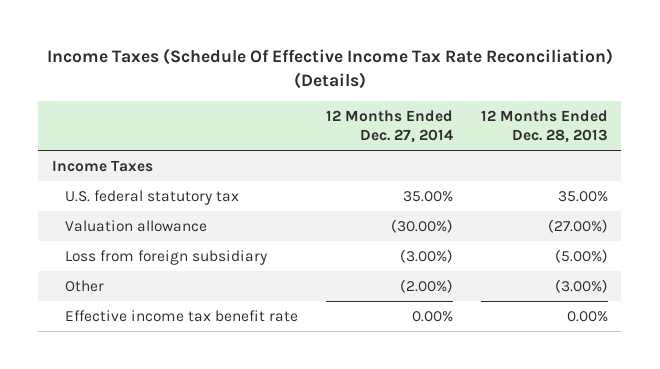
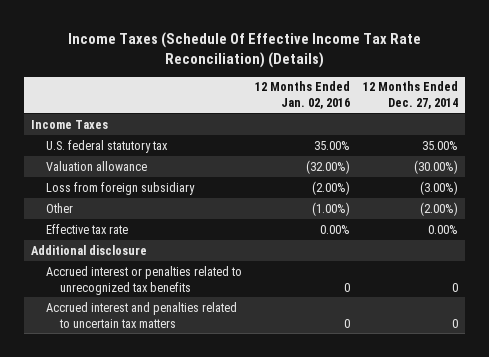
- | 12 Months Ended Dec. 27, 2014 | 12 Months Ended Dec. 28, 2013
+ | 12 Months Ended Jan. 02, 2016 | 12 Months Ended Dec. 27, 2014
- Effective income tax benefit rate | 0.00% | 0.00%
+ Effective tax rate | 0.00% | 0.00%
+ Additional disclosure
+ Accrued interest or penalties related to unrecognized tax benefits | 0 | 0
+ Accrued interest and penalties related to uncertain tax matters | 0 | 0

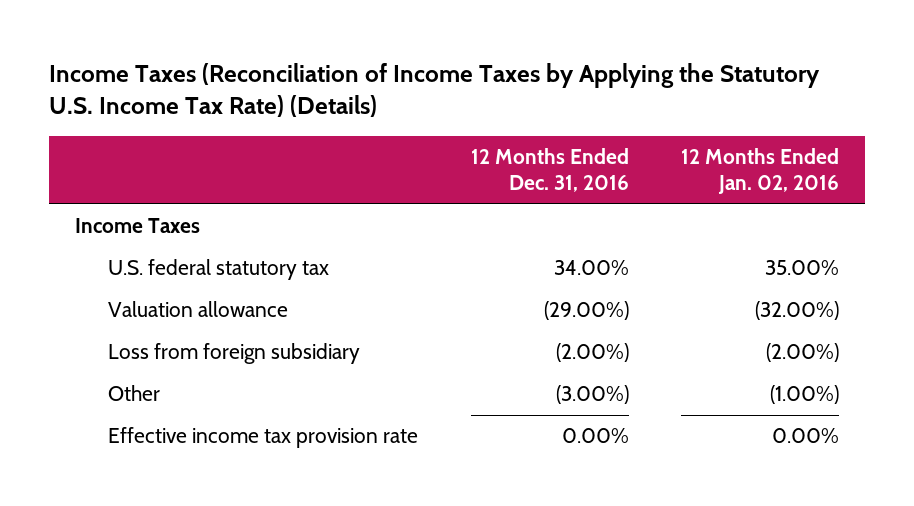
- Income Taxes (Schedule Of Effective Income Tax Rate Reconciliation) (Details)
+ Income Taxes (Reconciliation of Income Taxes by Applying the Statutory U.S. Income Tax Rate) (Details)
- | 12 Months Ended Jan. 02, 2016 | 12 Months Ended Dec. 27, 2014
+ | 12 Months Ended Dec. 31, 2016 | 12 Months Ended Jan. 02, 2016
- Effective tax rate | 0.00% | 0.00%
- Additional disclosure
- Accrued interest or penalties related to unrecognized tax benefits | 0 | 0
- Accrued interest and penalties related to uncertain tax matters | 0 | 0
+ Effective income tax provision rate | 0.00% | 0.00%

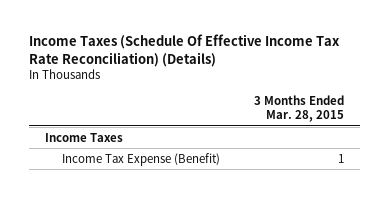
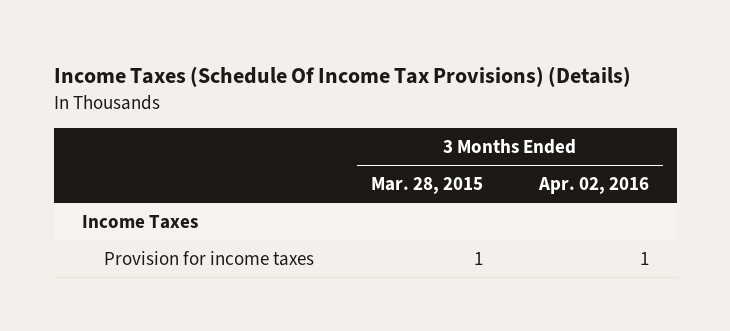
- Income Taxes (Schedule Of Effective Income Tax Rate Reconciliation) (Details)
+ Income Taxes (Schedule Of Income Tax Provisions) (Details)
- | 3 Months Ended Mar. 28, 2015
+ | 3 Months Ended Mar. 28, 2015 | 3 Months Ended Apr. 02, 2016
- Income Tax Expense (Benefit) | 1
+ Provision for income taxes | 1 | 1

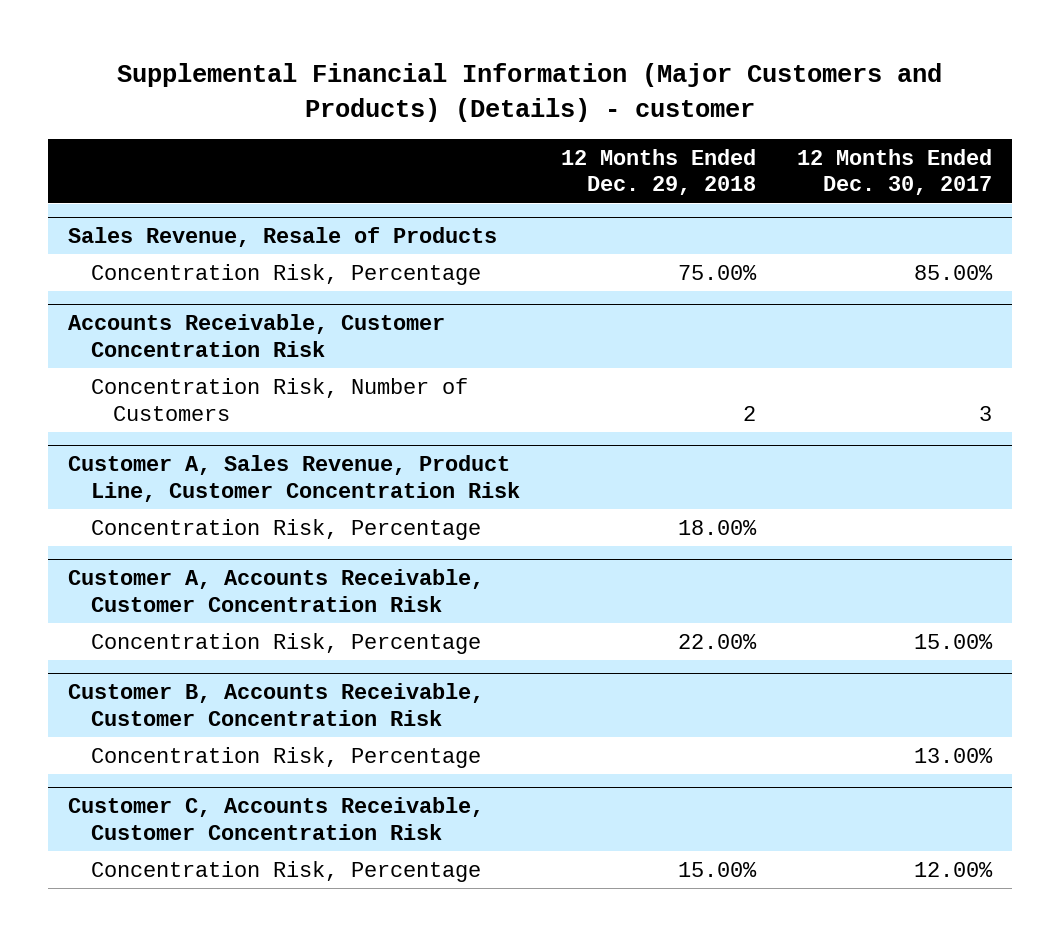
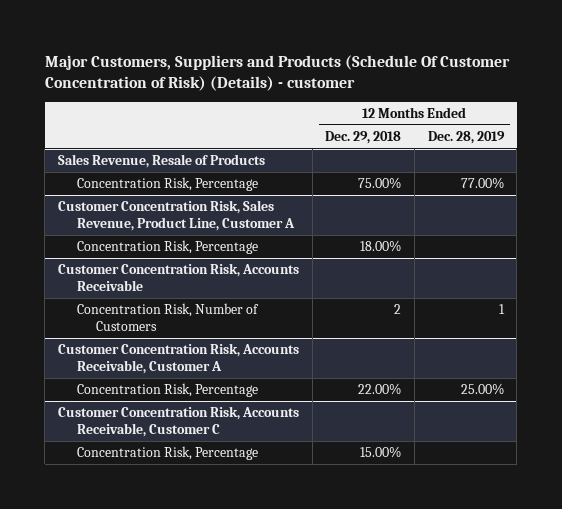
- Supplemental Financial Information (Major Customers and Products) (Details) - customer
+ Major Customers, Suppliers and Products (Schedule Of Customer Concentration of Risk) (Details) - customer
- | 12 Months Ended Dec. 29, 2018 | 12 Months Ended Dec. 30, 2017
+ | 12 Months Ended Dec. 29, 2018 | 12 Months Ended Dec. 28, 2019
- Accounts Receivable, Customer Concentration Risk
- Concentration Risk, Number of Customers | 2 | 3
- Customer A, Sales Revenue, Product Line, Customer Concentration Risk
+ Customer Concentration Risk, Sales Revenue, Product Line, Customer A
- Customer A, Accounts Receivable, Customer Concentration Risk
+ Customer Concentration Risk, Accounts Receivable
+ Concentration Risk, Number of Customers | 2 | 1
+ Customer Concentration Risk, Accounts Receivable, Customer A
- Customer B, Accounts Receivable, Customer Concentration Risk
- Concentration Risk, Percentage | | 13.00%
- Customer C, Accounts Receivable, Customer Concentration Risk
+ Customer Concentration Risk, Accounts Receivable, Customer C

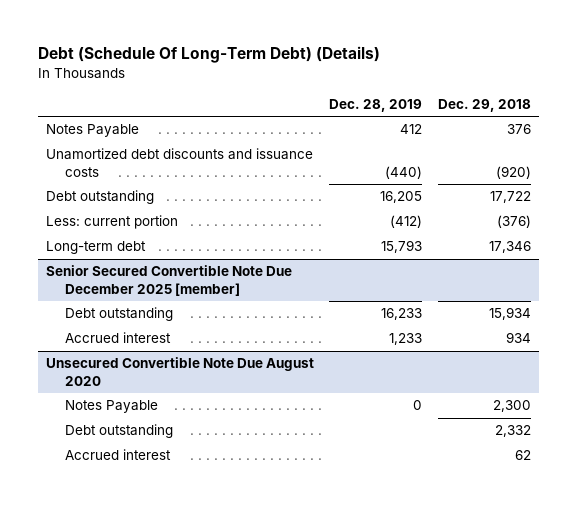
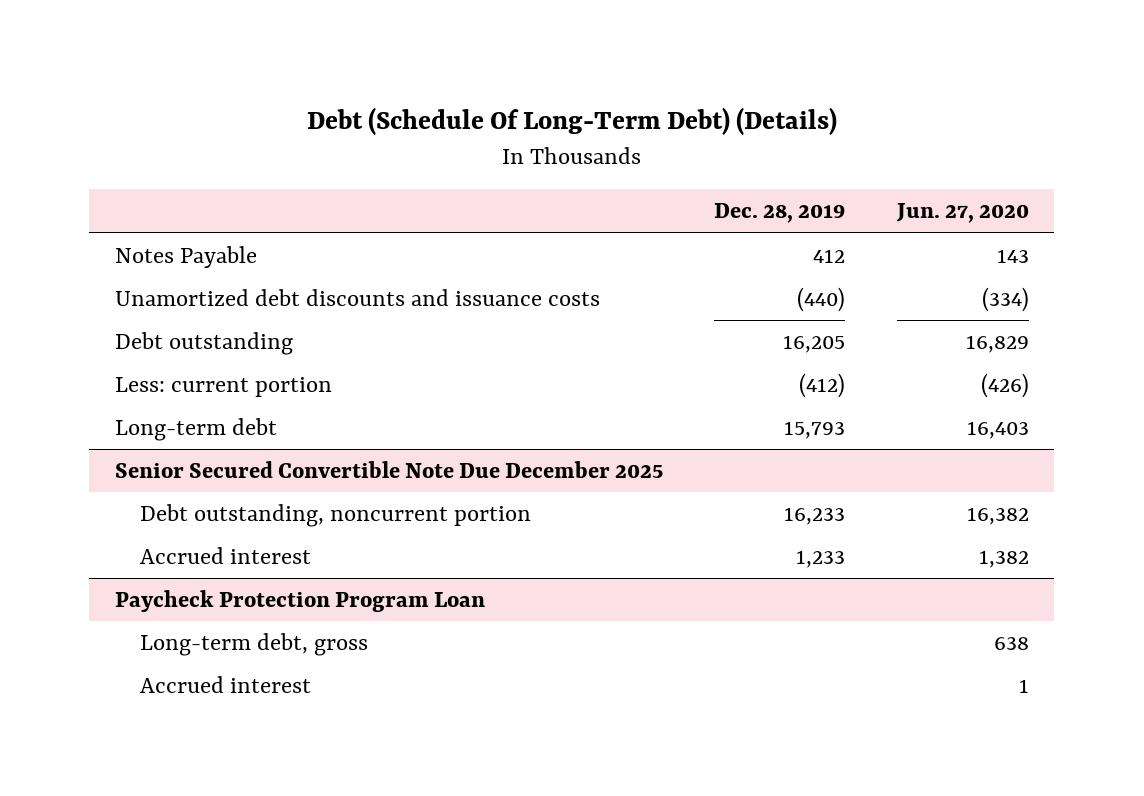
- | Dec. 28, 2019 | Dec. 29, 2018
+ | Dec. 28, 2019 | Jun. 27, 2020
- Senior Secured Convertible Note Due December 2025 [member]
- Debt outstanding | 16,233 | 15,934
+ Senior Secured Convertible Note Due December 2025
+ Debt outstanding, noncurrent portion | 16,233 | 16,382
- Unsecured Convertible Note Due August 2020
- Notes Payable | 0 | 2,300
- Debt outstanding | | 2,332
+ Paycheck Protection Program Loan
+ Long-term debt, gross | | 638

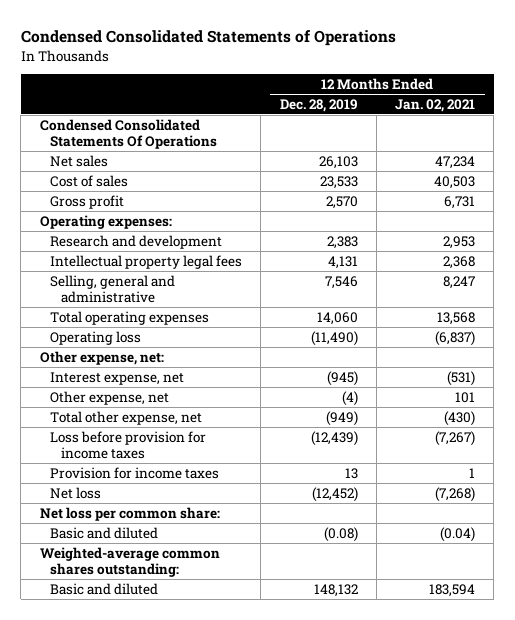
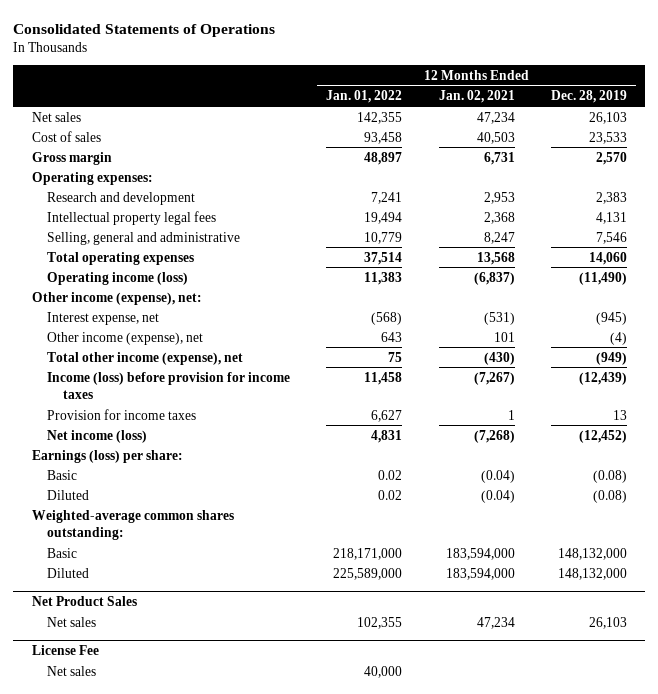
- Condensed Consolidated Statements of Operations
+ Consolidated Statements of Operations
- | 12 Months Ended Dec. 28, 2019 | 12 Months Ended Jan. 02, 2021
+ | 12 Months Ended Jan. 01, 2022 | 12 Months Ended Jan. 02, 2021 | 12 Months Ended Dec. 28, 2019
- Condensed Consolidated Statements Of Operations
- Gross profit | 2,570 | 6,731
+ Gross margin | 48,897 | 6,731 | 2,570
- Operating loss | (11,490) | (6,837)
- Other expense, net:
+ Operating income (loss) | 11,383 | (6,837) | (11,490)
+ Other income (expense), net:
- Other expense, net | (4) | 101
- Total other expense, net | (949) | (430)
- Loss before provision for income taxes | (12,439) | (7,267)
+ Other income (expense), net | 643 | 101 | (4)
+ Total other income (expense), net | 75 | (430) | (949)
+ Income (loss) before provision for income taxes | 11,458 | (7,267) | (12,439)
- Net loss | (12,452) | (7,268)
- Net loss per common share:
- Basic and diluted | (0.08) | (0.04)
+ Net income (loss) | 4,831 | (7,268) | (12,452)
+ Earnings (loss) per share:
+ Basic | 0.02 | (0.04) | (0.08)
+ Diluted | 0.02 | (0.04) | (0.08)
- Basic and diluted | 148,132 | 183,594
+ Basic | 218,171,000 | 183,594,000 | 148,132,000
+ Diluted | 225,589,000 | 183,594,000 | 148,132,000
+ Net Product Sales
+ Net sales | 102,355 | 47,234 | 26,103
+ License Fee
+ Net sales | 40,000 | |

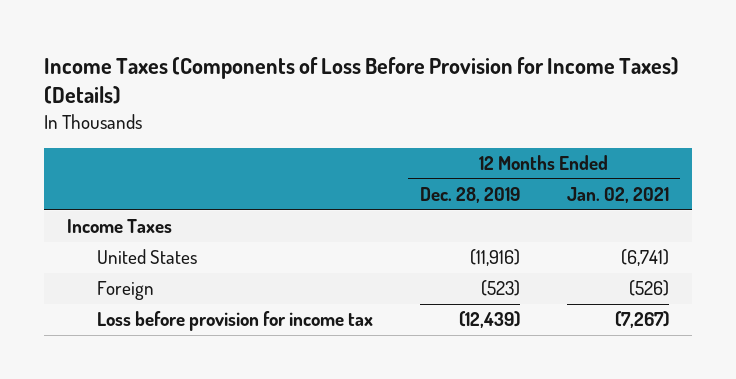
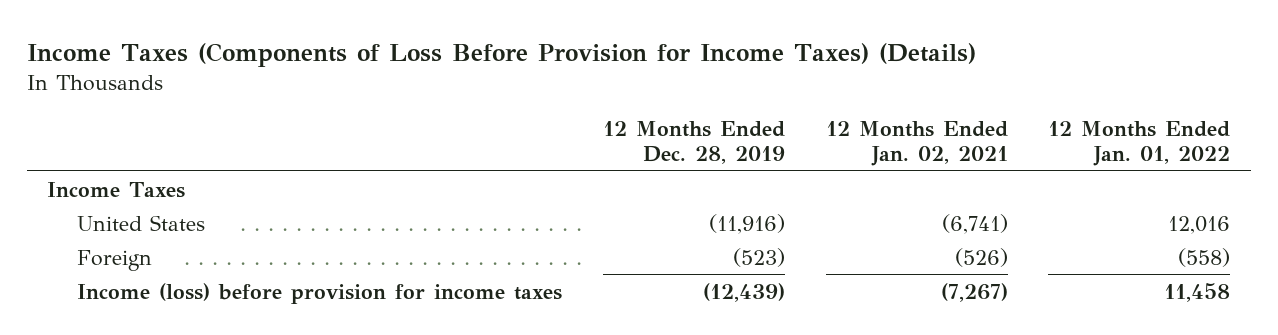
- | 12 Months Ended Dec. 28, 2019 | 12 Months Ended Jan. 02, 2021
+ | 12 Months Ended Dec. 28, 2019 | 12 Months Ended Jan. 02, 2021 | 12 Months Ended Jan. 01, 2022
- Loss before provision for income tax | (12,439) | (7,267)
+ Income (loss) before provision for income taxes | (12,439) | (7,267) | 11,458

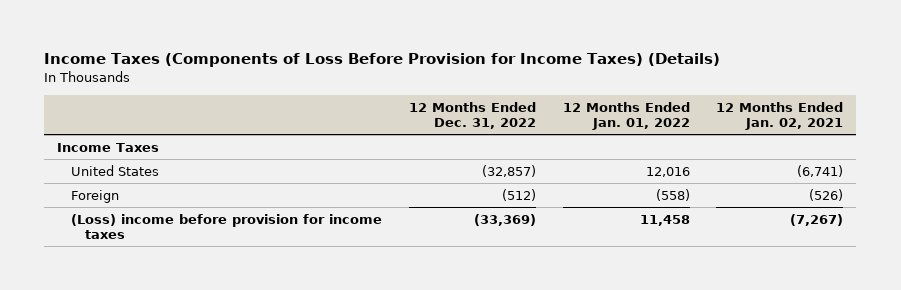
- | 12 Months Ended Dec. 28, 2019 | 12 Months Ended Jan. 02, 2021 | 12 Months Ended Jan. 01, 2022
+ | 12 Months Ended Dec. 31, 2022 | 12 Months Ended Jan. 01, 2022 | 12 Months Ended Jan. 02, 2021
- Income (loss) before provision for income taxes | (12,439) | (7,267) | 11,458
+ (Loss) income before provision for income taxes | (33,369) | 11,458 | (7,267)

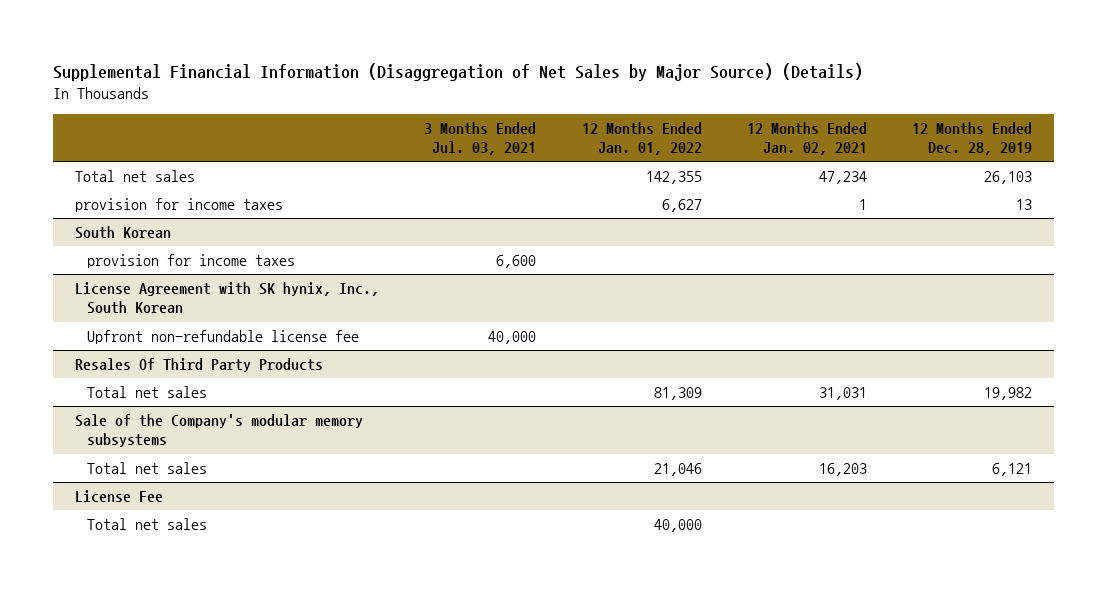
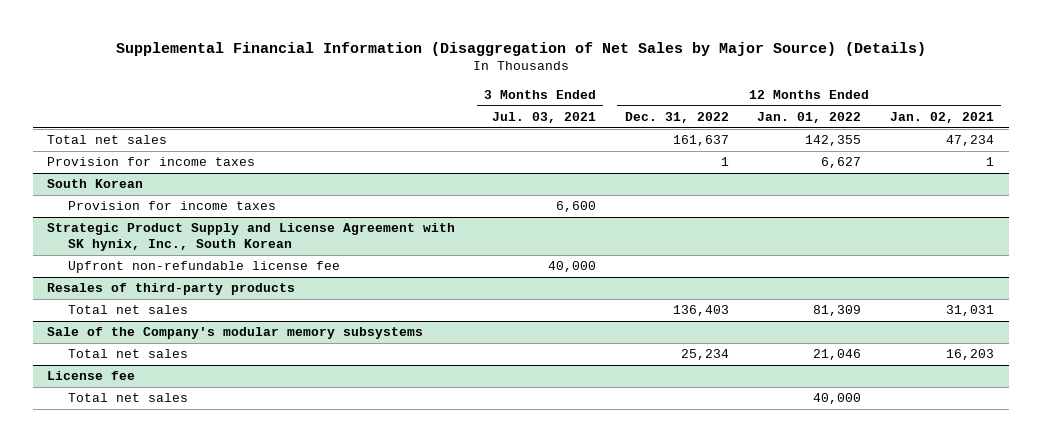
- | 3 Months Ended Jul. 03, 2021 | 12 Months Ended Jan. 01, 2022 | 12 Months Ended Jan. 02, 2021 | 12 Months Ended Dec. 28, 2019
+ | 3 Months Ended Jul. 03, 2021 | 12 Months Ended Dec. 31, 2022 | 12 Months Ended Jan. 01, 2022 | 12 Months Ended Jan. 02, 2021
- provision for income taxes | | 6,627 | 1 | 13
+ Provision for income taxes | | 1 | 6,627 | 1
@ South Korean
- provision for income taxes | 6,600 | | |
- License Agreement with SK hynix, Inc., South Korean
@ South Korean
+ Provision for income taxes | 6,600 | | |
+ Strategic Product Supply and License Agreement with SK hynix, Inc., South Korean
- Resales Of Third Party Products
+ Resales of third-party products
- License Fee
+ License fee

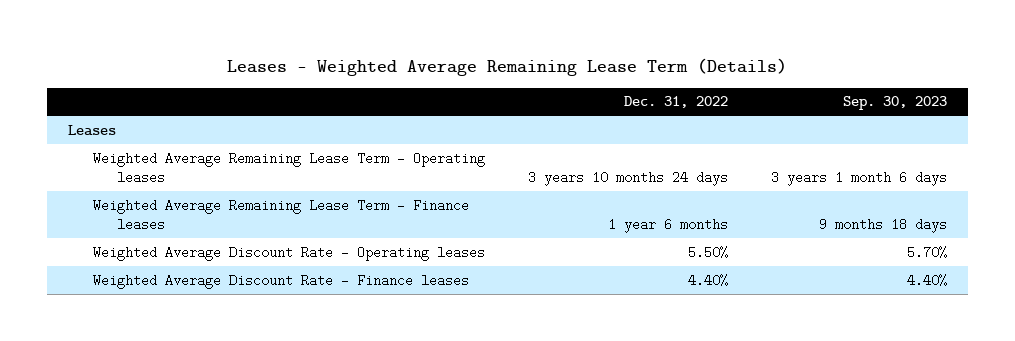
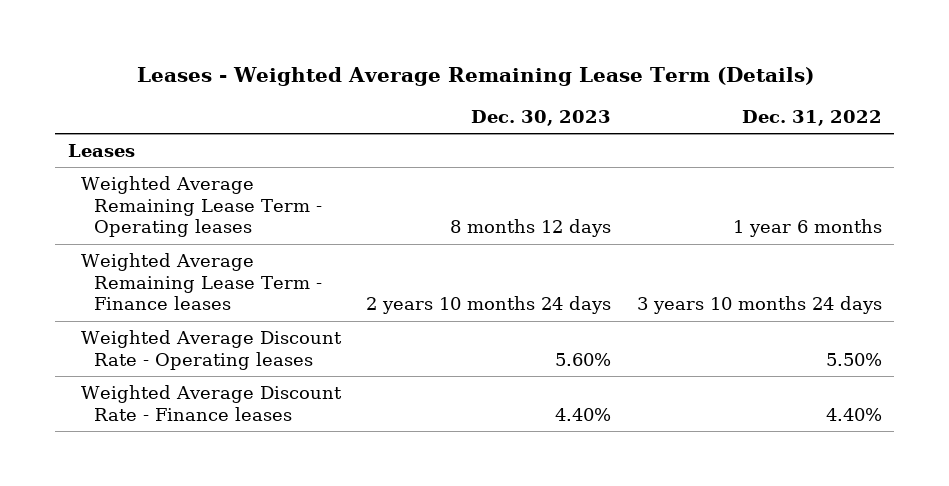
- | Dec. 31, 2022 | Sep. 30, 2023
+ | Dec. 30, 2023 | Dec. 31, 2022
- Weighted Average Remaining Lease Term - Operating leases | 3 years 10 months 24 days | 3 years 1 month 6 days
- Weighted Average Remaining Lease Term - Finance leases | 1 year 6 months | 9 months 18 days
+ Weighted Average Remaining Lease Term - Operating leases | 8 months 12 days | 1 year 6 months
+ Weighted Average Remaining Lease Term - Finance leases | 2 years 10 months 24 days | 3 years 10 months 24 days

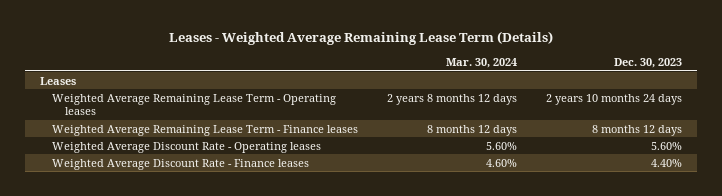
- | Dec. 30, 2023 | Dec. 31, 2022
+ | Mar. 30, 2024 | Dec. 30, 2023
- Weighted Average Remaining Lease Term - Operating leases | 8 months 12 days | 1 year 6 months
- Weighted Average Remaining Lease Term - Finance leases | 2 years 10 months 24 days | 3 years 10 months 24 days
+ Weighted Average Remaining Lease Term - Operating leases | 2 years 8 months 12 days | 2 years 10 months 24 days
+ Weighted Average Remaining Lease Term - Finance leases | 8 months 12 days | 8 months 12 days

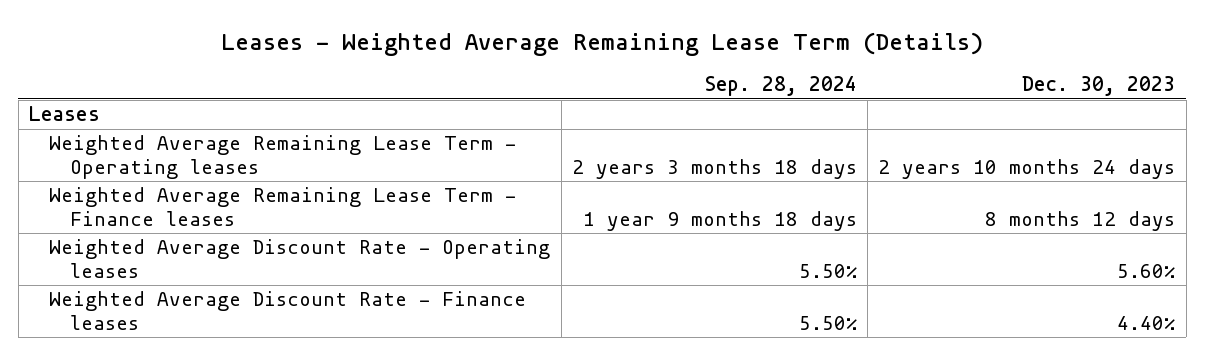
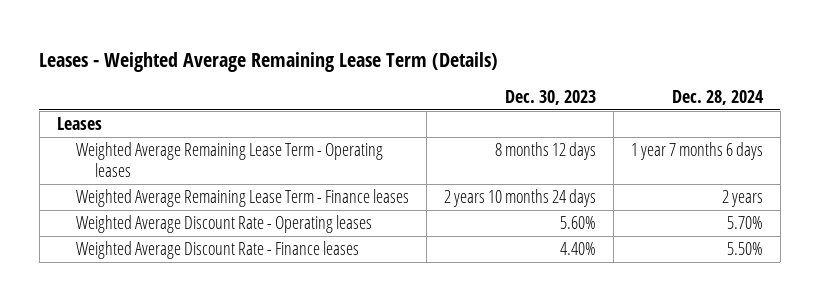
- | Sep. 28, 2024 | Dec. 30, 2023
+ | Dec. 30, 2023 | Dec. 28, 2024
- Weighted Average Remaining Lease Term - Operating leases | 2 years 3 months 18 days | 2 years 10 months 24 days
- Weighted Average Remaining Lease Term - Finance leases | 1 year 9 months 18 days | 8 months 12 days
+ Weighted Average Remaining Lease Term - Operating leases | 8 months 12 days | 1 year 7 months 6 days
+ Weighted Average Remaining Lease Term - Finance leases | 2 years 10 months 24 days | 2 years

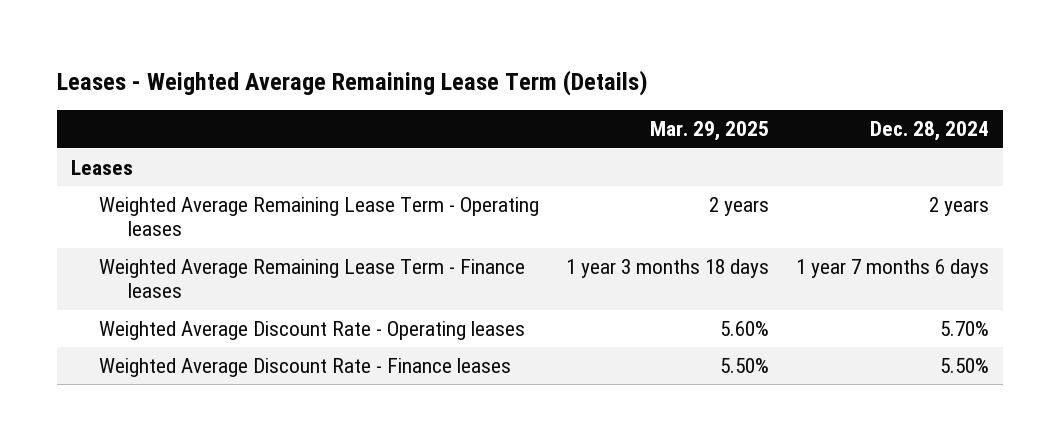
- | Dec. 30, 2023 | Dec. 28, 2024
+ | Mar. 29, 2025 | Dec. 28, 2024
- Weighted Average Remaining Lease Term - Operating leases | 8 months 12 days | 1 year 7 months 6 days
- Weighted Average Remaining Lease Term - Finance leases | 2 years 10 months 24 days | 2 years
+ Weighted Average Remaining Lease Term - Operating leases | 2 years | 2 years
+ Weighted Average Remaining Lease Term - Finance leases | 1 year 3 months 18 days | 1 year 7 months 6 days

